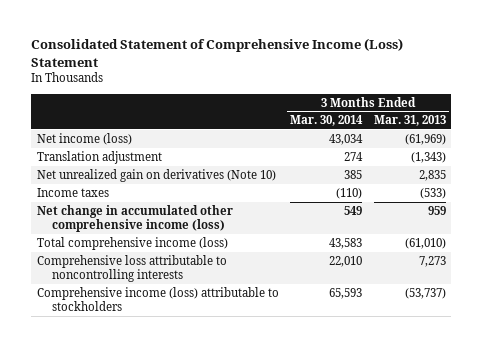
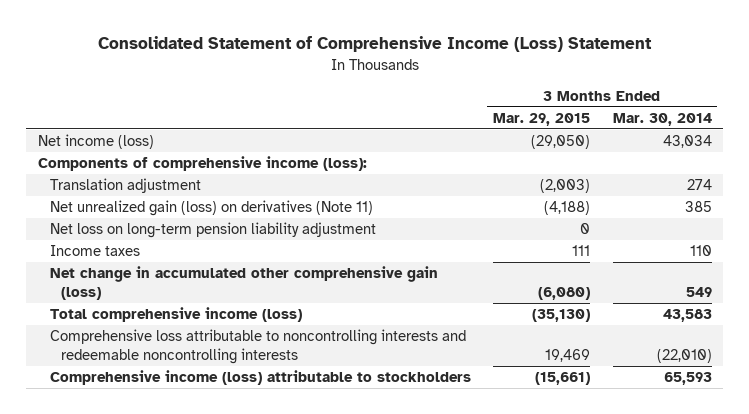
- | 3 Months Ended Mar. 30, 2014 | 3 Months Ended Mar. 31, 2013
+ | 3 Months Ended Mar. 29, 2015 | 3 Months Ended Mar. 30, 2014
+ Components of comprehensive income (loss):
- Net unrealized gain on derivatives (Note 10) | 385 | 2,835
- Income taxes | (110) | (533)
- Net change in accumulated other comprehensive income (loss) | 549 | 959
+ Net unrealized gain (loss) on derivatives (Note 11) | (4,188) | 385
+ Net loss on long-term pension liability adjustment | 0 |
+ Income taxes | 111 | 110
+ Net change in accumulated other comprehensive gain (loss) | (6,080) | 549
- Comprehensive loss attributable to noncontrolling interests | 22,010 | 7,273
+ Comprehensive loss attributable to noncontrolling interests and redeemable noncontrolling interests | 19,469 | (22,010)

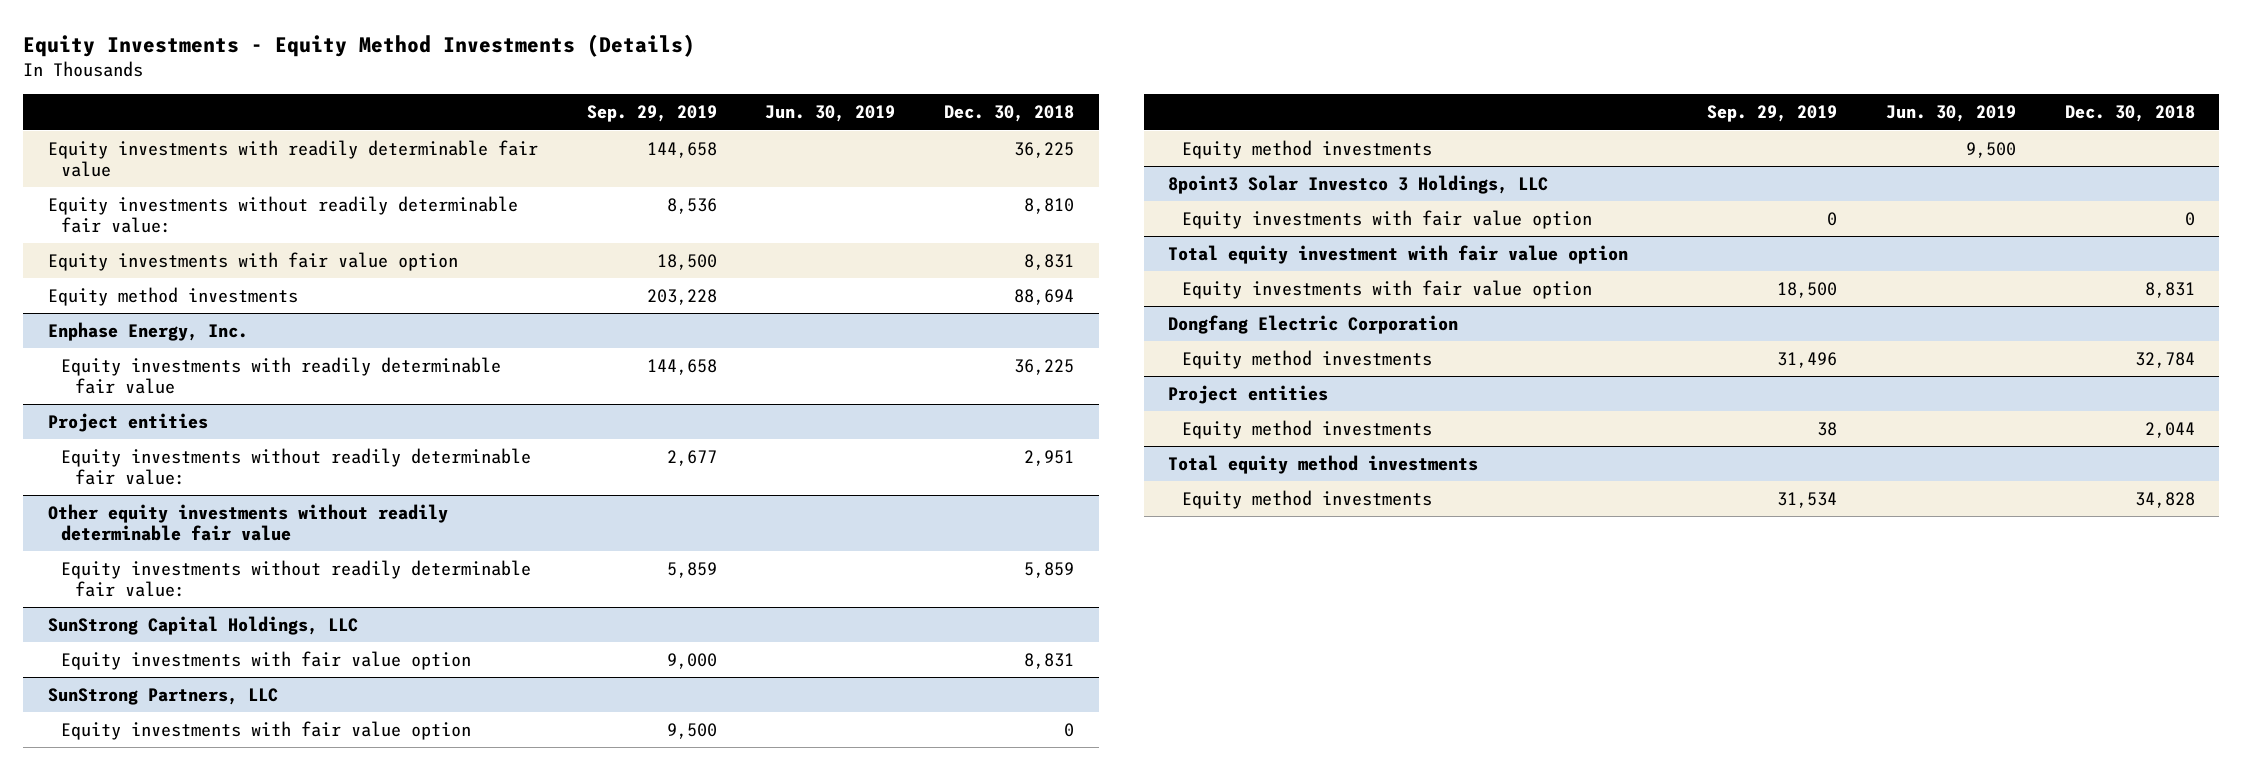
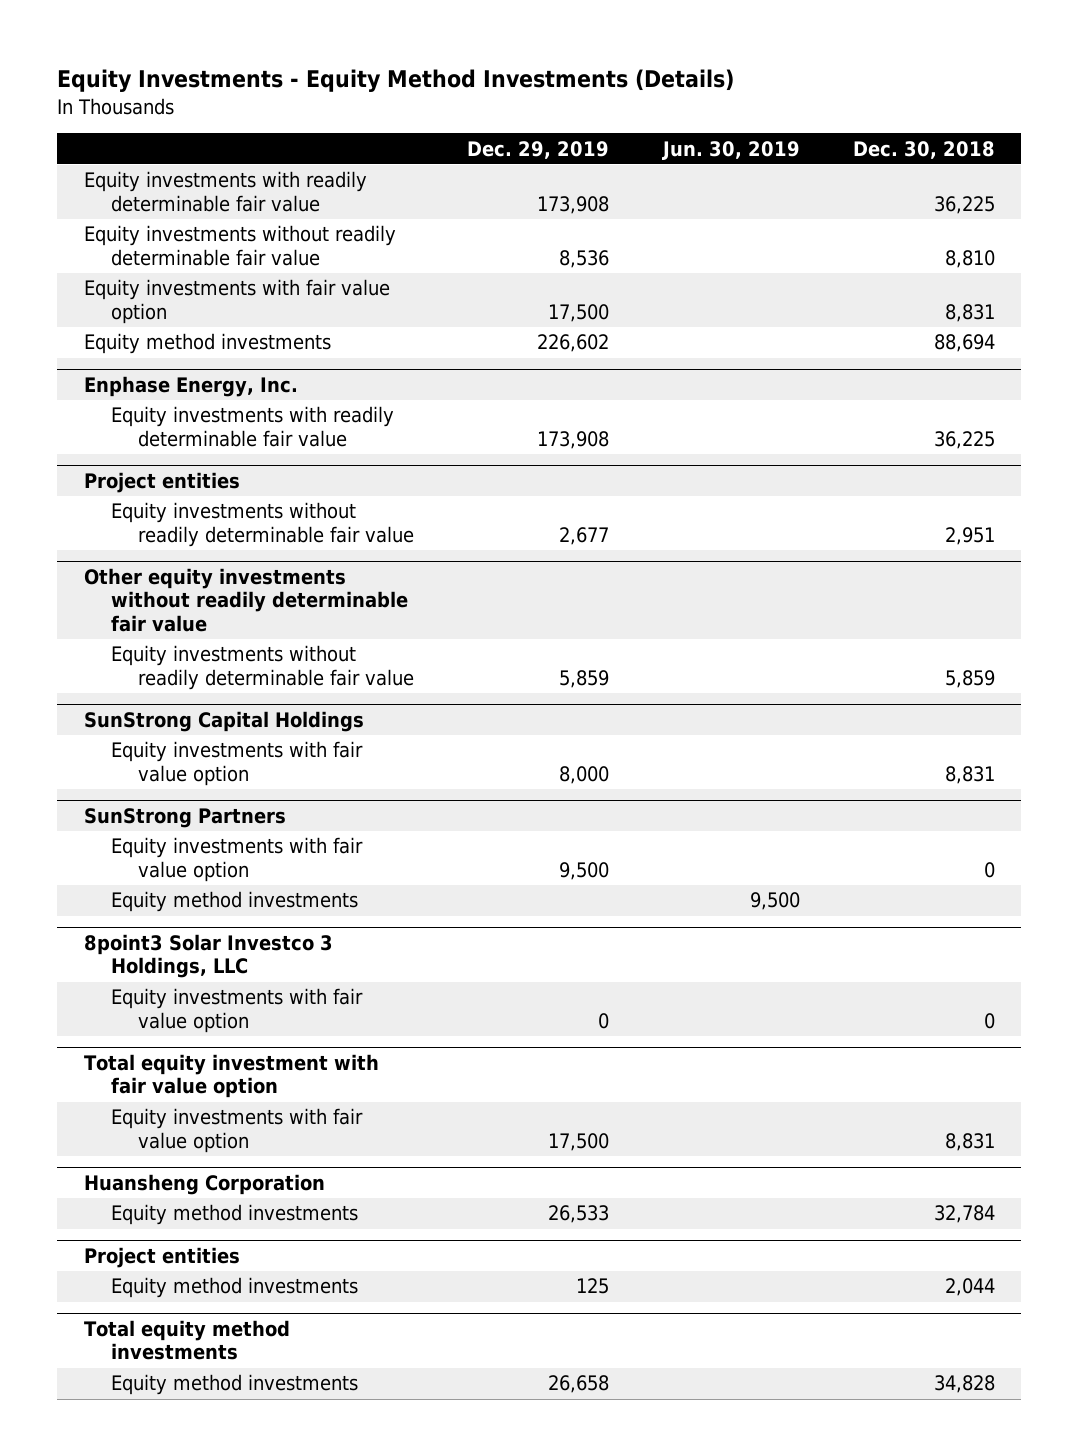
- | Sep. 29, 2019 | Jun. 30, 2019 | Dec. 30, 2018
+ | Dec. 29, 2019 | Jun. 30, 2019 | Dec. 30, 2018
- Equity investments without readily determinable fair value: | 8,536 | | 8,810
+ Equity investments without readily determinable fair value | 8,536 | | 8,810
@ Project entities
- Equity investments without readily determinable fair value: | 2,677 | | 2,951
+ Equity investments without readily determinable fair value | 2,677 | | 2,951
@ Other equity investments without readily determinable fair value
- Equity investments without readily determinable fair value: | 5,859 | | 5,859
- SunStrong Capital Holdings, LLC
@ Other equity investments without readily determinable fair value
+ Equity investments without readily determinable fair value | 5,859 | | 5,859
+ SunStrong Capital Holdings
- SunStrong Partners, LLC
+ SunStrong Partners
- Dongfang Electric Corporation
+ Huansheng Corporation

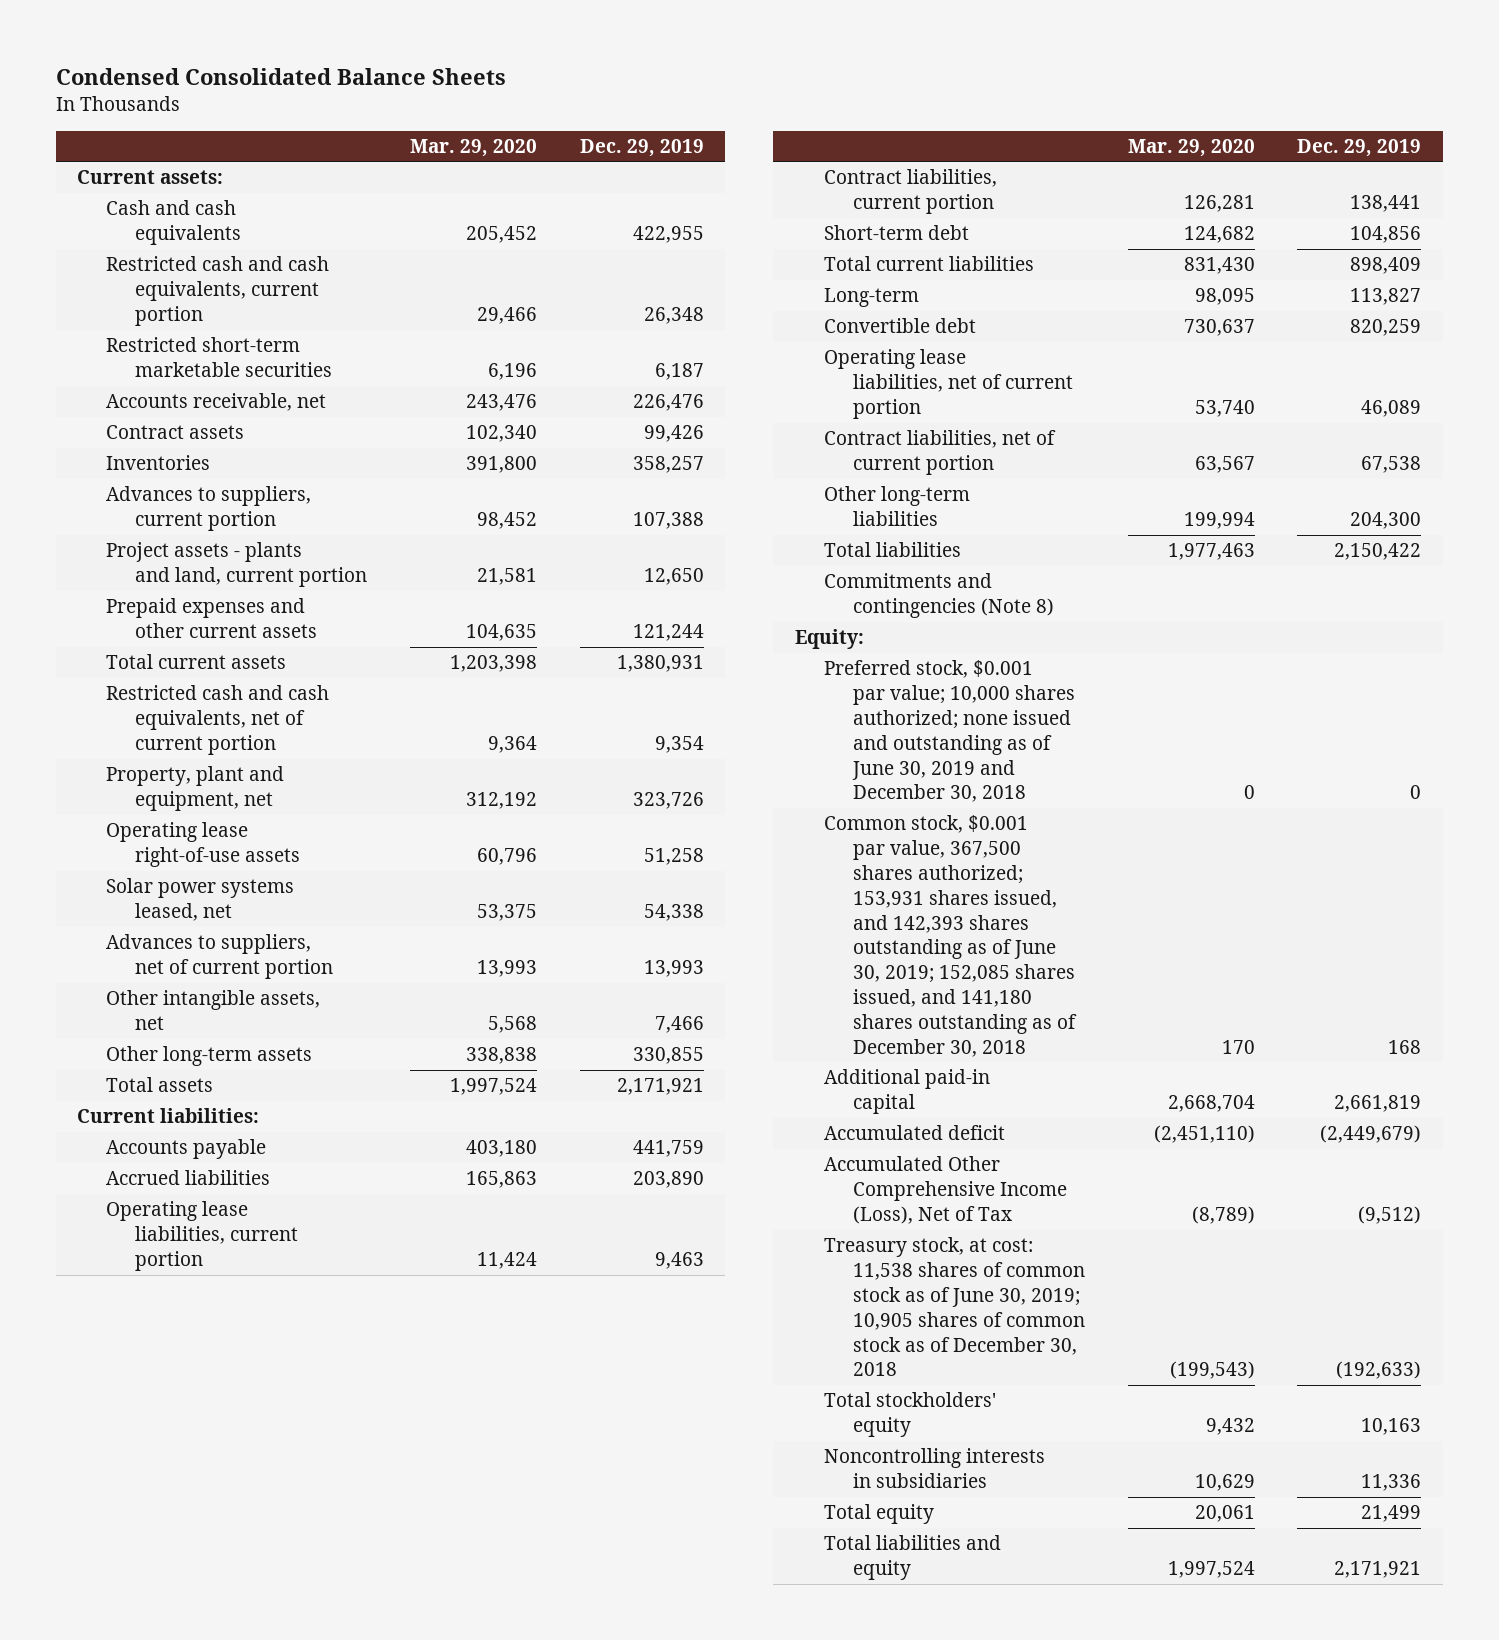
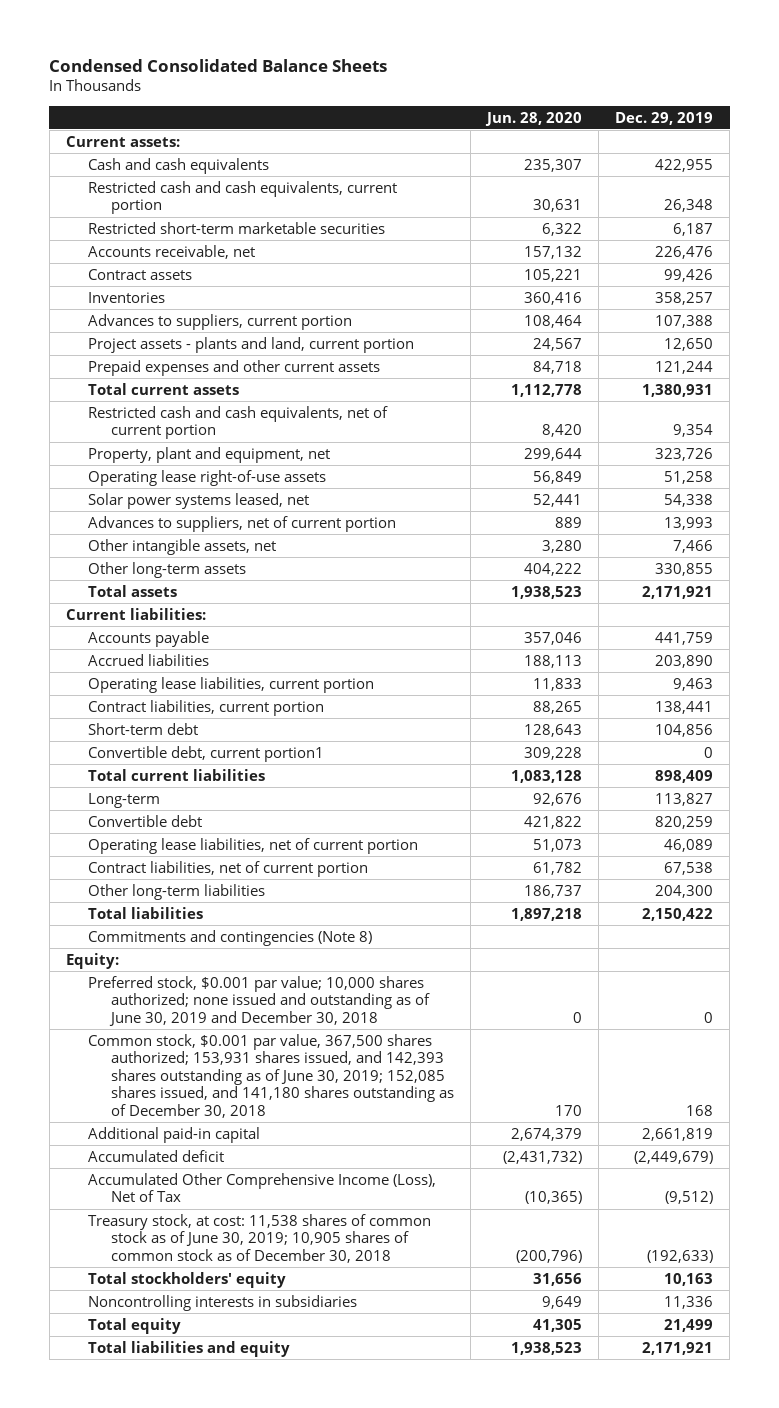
- | Mar. 29, 2020 | Dec. 29, 2019
+ | Jun. 28, 2020 | Dec. 29, 2019
+ Convertible debt, current portion1 | 309,228 | 0

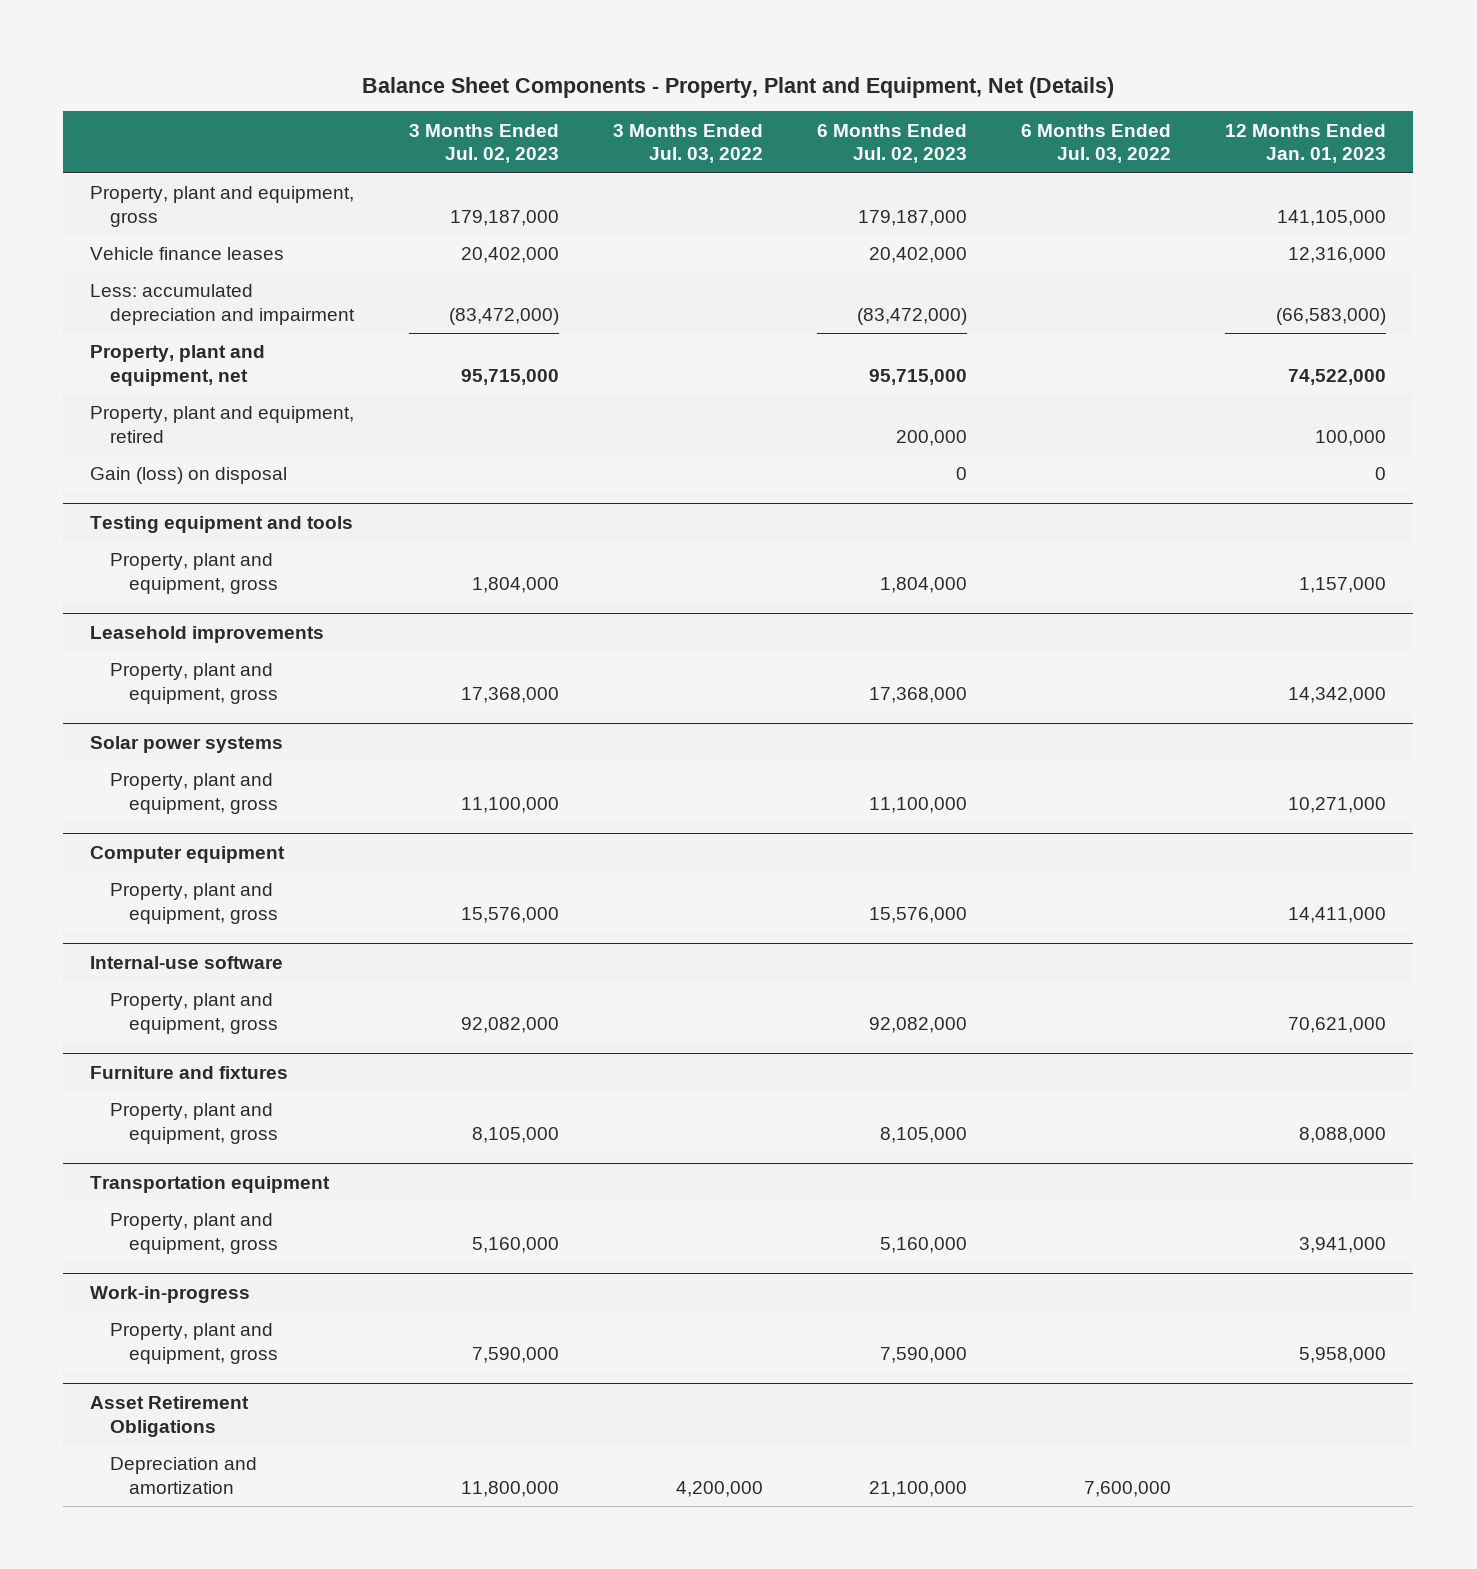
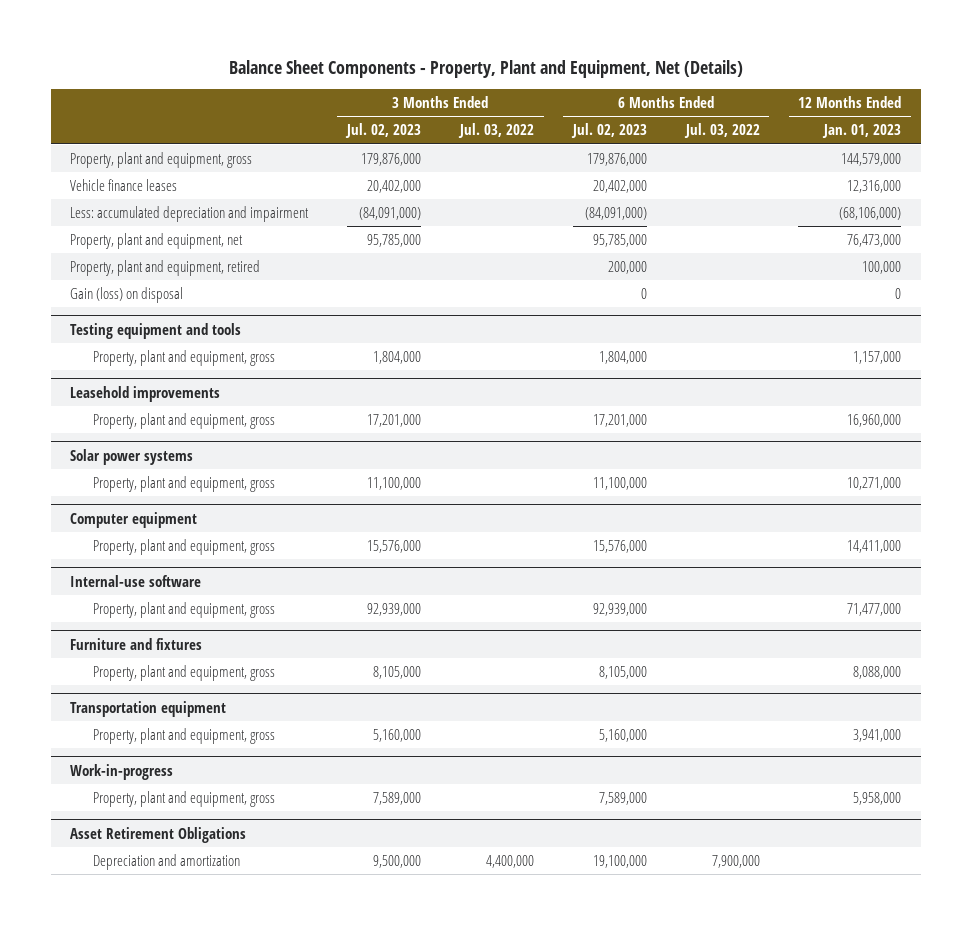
- Property, plant and equipment, gross | 179,187,000 | | 179,187,000 | | 141,105,000
+ Property, plant and equipment, gross | 179,876,000 | | 179,876,000 | | 144,579,000
- Less: accumulated depreciation and impairment | (83,472,000) | | (83,472,000) | | (66,583,000)
- Property, plant and equipment, net | 95,715,000 | | 95,715,000 | | 74,522,000
+ Less: accumulated depreciation and impairment | (84,091,000) | | (84,091,000) | | (68,106,000)
+ Property, plant and equipment, net | 95,785,000 | | 95,785,000 | | 76,473,000
@ Leasehold improvements
- Property, plant and equipment, gross | 17,368,000 | | 17,368,000 | | 14,342,000
+ Property, plant and equipment, gross | 17,201,000 | | 17,201,000 | | 16,960,000
@ Internal-use software
- Property, plant and equipment, gross | 92,082,000 | | 92,082,000 | | 70,621,000
+ Property, plant and equipment, gross | 92,939,000 | | 92,939,000 | | 71,477,000
@ Work-in-progress
- Property, plant and equipment, gross | 7,590,000 | | 7,590,000 | | 5,958,000
+ Property, plant and equipment, gross | 7,589,000 | | 7,589,000 | | 5,958,000
@ Asset Retirement Obligations
- Depreciation and amortization | 11,800,000 | 4,200,000 | 21,100,000 | 7,600,000 |
+ Depreciation and amortization | 9,500,000 | 4,400,000 | 19,100,000 | 7,900,000 |

